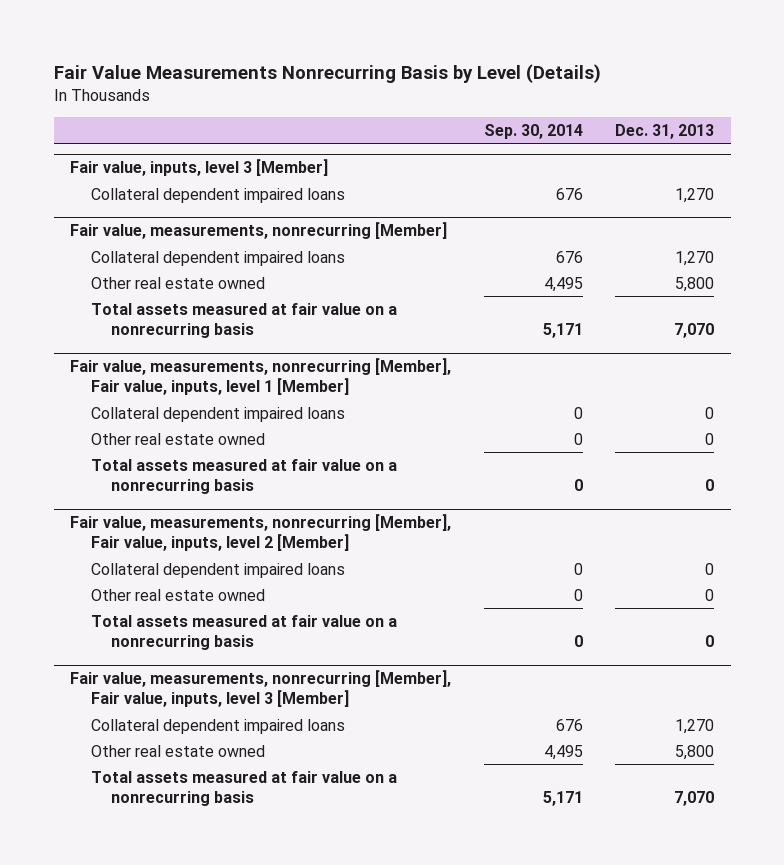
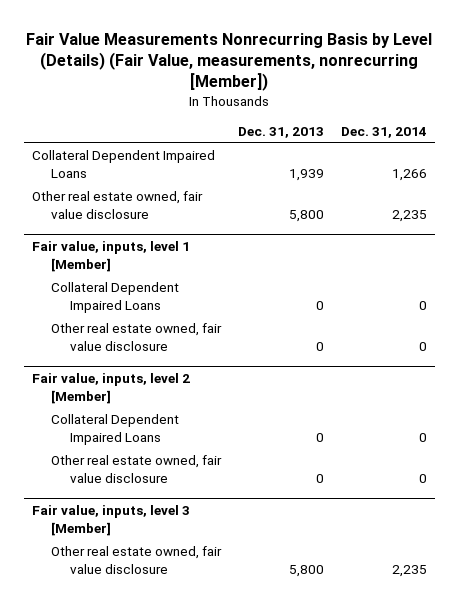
- Fair Value Measurements Nonrecurring Basis by Level (Details)
+ Fair Value Measurements Nonrecurring Basis by Level (Details) (Fair Value, measurements, nonrecurring [Member])
- | Sep. 30, 2014 | Dec. 31, 2013
+ | Dec. 31, 2013 | Dec. 31, 2014
+ Collateral Dependent Impaired Loans | 1,939 | 1,266
+ Other real estate owned, fair value disclosure | 5,800 | 2,235
+ Fair value, inputs, level 1 [Member]
+ Collateral Dependent Impaired Loans | 0 | 0
+ Other real estate owned, fair value disclosure | 0 | 0
+ Fair value, inputs, level 2 [Member]
+ Collateral Dependent Impaired Loans | 0 | 0
+ Other real estate owned, fair value disclosure | 0 | 0
@ Fair value, inputs, level 3 [Member]
- Collateral dependent impaired loans | 676 | 1,270
- Fair value, measurements, nonrecurring [Member]
- Collateral dependent impaired loans | 676 | 1,270
- Other real estate owned | 4,495 | 5,800
- Total assets measured at fair value on a nonrecurring basis | 5,171 | 7,070
- Fair value, measurements, nonrecurring [Member], Fair value, inputs, level 1 [Member]
- Collateral dependent impaired loans | 0 | 0
- Other real estate owned | 0 | 0
- Total assets measured at fair value on a nonrecurring basis | 0 | 0
- Fair value, measurements, nonrecurring [Member], Fair value, inputs, level 2 [Member]
- Collateral dependent impaired loans | 0 | 0
- Other real estate owned | 0 | 0
- Total assets measured at fair value on a nonrecurring basis | 0 | 0
- Fair value, measurements, nonrecurring [Member], Fair value, inputs, level 3 [Member]
- Collateral dependent impaired loans | 676 | 1,270
- Other real estate owned | 4,495 | 5,800
- Total assets measured at fair value on a nonrecurring basis | 5,171 | 7,070
@ Fair value, inputs, level 3 [Member]
+ Other real estate owned, fair value disclosure | 5,800 | 2,235

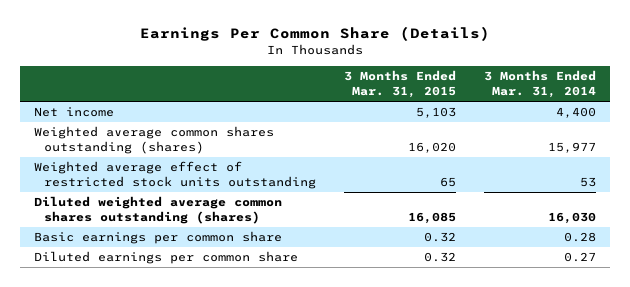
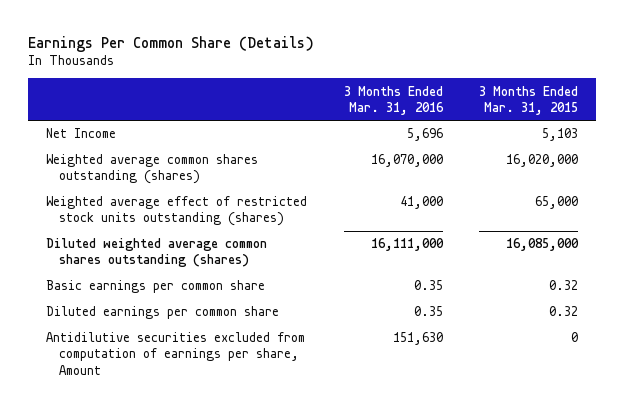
- | 3 Months Ended Mar. 31, 2015 | 3 Months Ended Mar. 31, 2014
+ | 3 Months Ended Mar. 31, 2016 | 3 Months Ended Mar. 31, 2015
- Net income | 5,103 | 4,400
- Weighted average common shares outstanding (shares) | 16,020 | 15,977
- Weighted average effect of restricted stock units outstanding | 65 | 53
- Diluted weighted average common shares outstanding (shares) | 16,085 | 16,030
+ Net Income | 5,696 | 5,103
+ Weighted average common shares outstanding (shares) | 16,070,000 | 16,020,000
+ Weighted average effect of restricted stock units outstanding (shares) | 41,000 | 65,000
+ Diluted weighted average common shares outstanding (shares) | 16,111,000 | 16,085,000
+ Antidilutive securities excluded from computation of earnings per share, Amount | 151,630 | 0

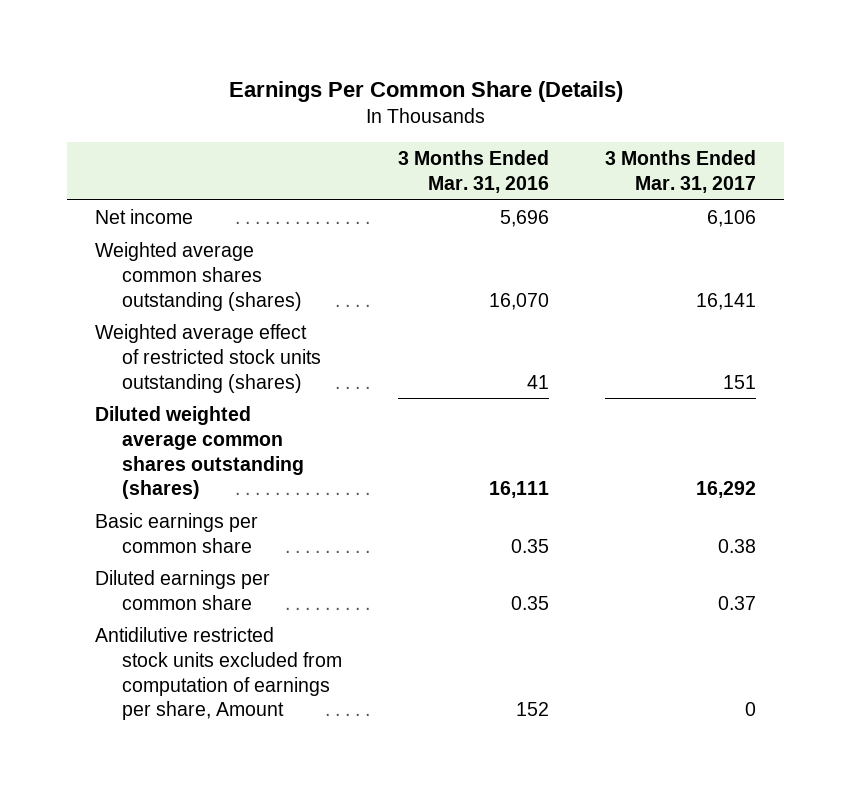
- | 3 Months Ended Mar. 31, 2016 | 3 Months Ended Mar. 31, 2015
+ | 3 Months Ended Mar. 31, 2016 | 3 Months Ended Mar. 31, 2017
- Net Income | 5,696 | 5,103
- Weighted average common shares outstanding (shares) | 16,070,000 | 16,020,000
- Weighted average effect of restricted stock units outstanding (shares) | 41,000 | 65,000
- Diluted weighted average common shares outstanding (shares) | 16,111,000 | 16,085,000
+ Net income | 5,696 | 6,106
+ Weighted average common shares outstanding (shares) | 16,070 | 16,141
+ Weighted average effect of restricted stock units outstanding (shares) | 41 | 151
+ Diluted weighted average common shares outstanding (shares) | 16,111 | 16,292
- Antidilutive securities excluded from computation of earnings per share, Amount | 151,630 | 0
+ Antidilutive restricted stock units excluded from computation of earnings per share, Amount | 152 | 0

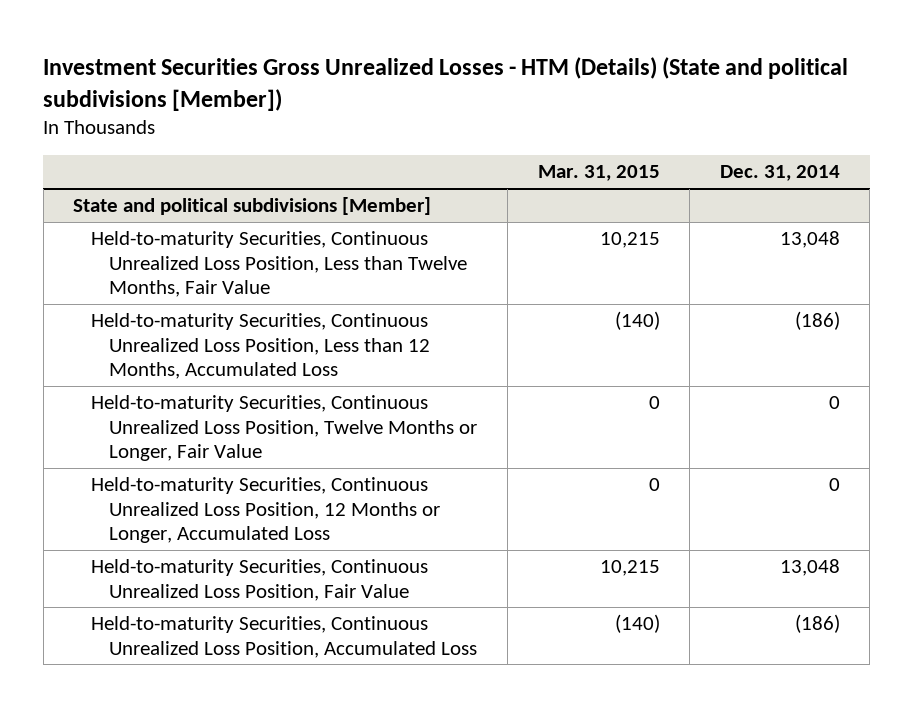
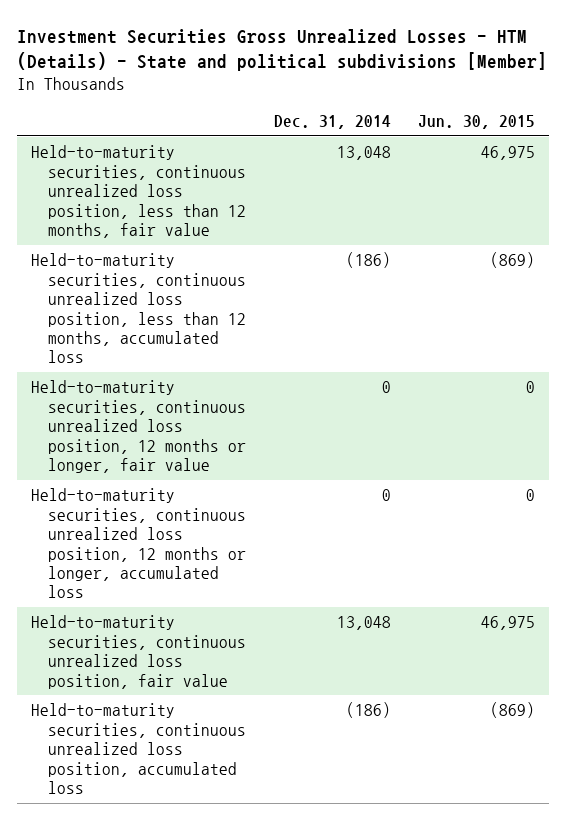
- Investment Securities Gross Unrealized Losses - HTM (Details) (State and political subdivisions [Member])
+ Investment Securities Gross Unrealized Losses - HTM (Details) - State and political subdivisions [Member]
- | Mar. 31, 2015 | Dec. 31, 2014
+ | Dec. 31, 2014 | Jun. 30, 2015
- State and political subdivisions [Member]
- Held-to-maturity Securities, Continuous Unrealized Loss Position, Less than Twelve Months, Fair Value | 10,215 | 13,048
- Held-to-maturity Securities, Continuous Unrealized Loss Position, Less than 12 Months, Accumulated Loss | (140) | (186)
- Held-to-maturity Securities, Continuous Unrealized Loss Position, Twelve Months or Longer, Fair Value | 0 | 0
- Held-to-maturity Securities, Continuous Unrealized Loss Position, 12 Months or Longer, Accumulated Loss | 0 | 0
- Held-to-maturity Securities, Continuous Unrealized Loss Position, Fair Value | 10,215 | 13,048
- Held-to-maturity Securities, Continuous Unrealized Loss Position, Accumulated Loss | (140) | (186)
+ Held-to-maturity securities, continuous unrealized loss position, less than 12 months, fair value | 13,048 | 46,975
+ Held-to-maturity securities, continuous unrealized loss position, less than 12 months, accumulated loss | (186) | (869)
+ Held-to-maturity securities, continuous unrealized loss position, 12 months or longer, fair value | 0 | 0
+ Held-to-maturity securities, continuous unrealized loss position, 12 months or longer, accumulated loss | 0 | 0
+ Held-to-maturity securities, continuous unrealized loss position, fair value | 13,048 | 46,975
+ Held-to-maturity securities, continuous unrealized loss position, accumulated loss | (186) | (869)

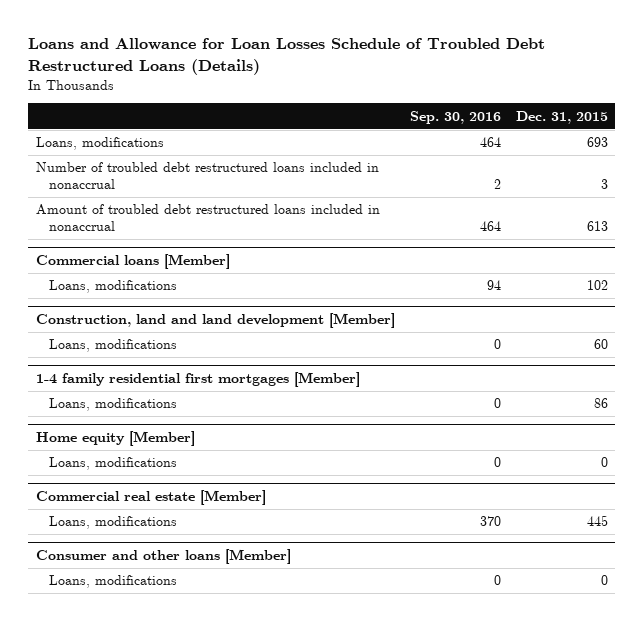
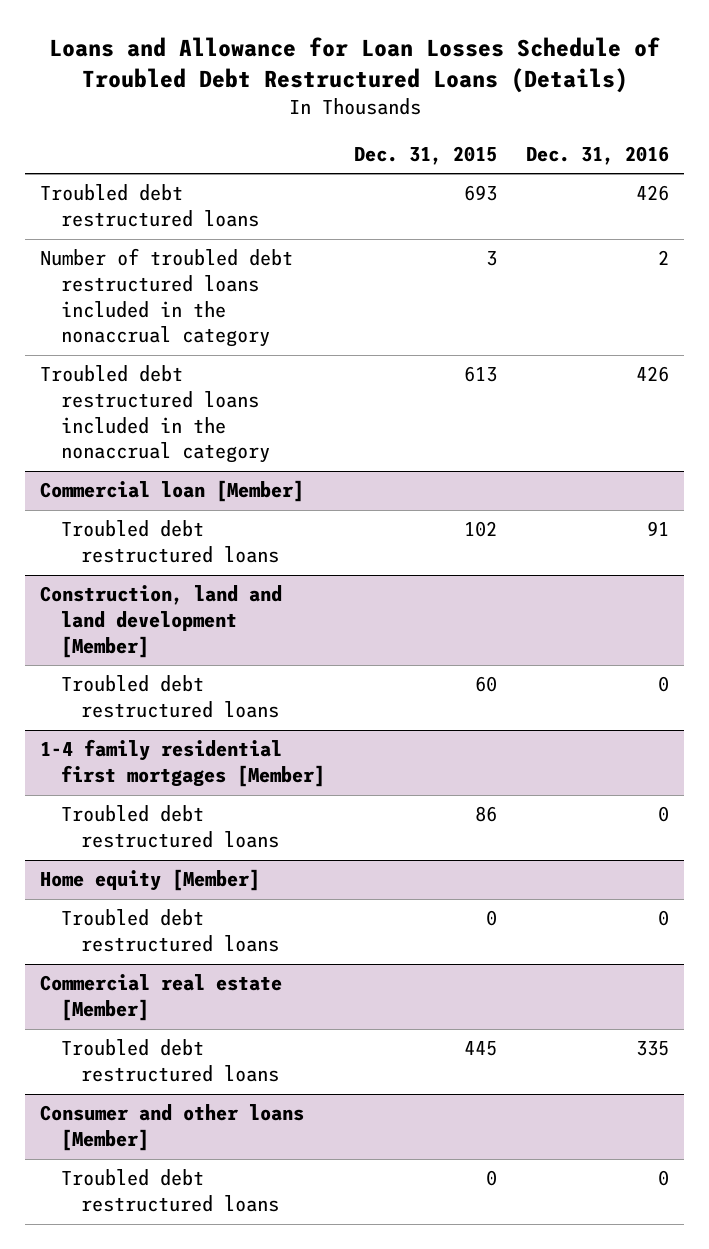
- | Sep. 30, 2016 | Dec. 31, 2015
+ | Dec. 31, 2015 | Dec. 31, 2016
- Loans, modifications | 464 | 693
- Number of troubled debt restructured loans included in nonaccrual | 2 | 3
- Amount of troubled debt restructured loans included in nonaccrual | 464 | 613
- Commercial loans [Member]
- Loans, modifications | 94 | 102
+ Troubled debt restructured loans | 693 | 426
+ Number of troubled debt restructured loans included in the nonaccrual category | 3 | 2
+ Troubled debt restructured loans included in the nonaccrual category | 613 | 426
+ Commercial loan [Member]
+ Troubled debt restructured loans | 102 | 91
@ Construction, land and land development [Member]
- Loans, modifications | 0 | 60
+ Troubled debt restructured loans | 60 | 0
@ 1-4 family residential first mortgages [Member]
- Loans, modifications | 0 | 86
+ Troubled debt restructured loans | 86 | 0
@ Home equity [Member]
- Loans, modifications | 0 | 0
+ Troubled debt restructured loans | 0 | 0
@ Commercial real estate [Member]
- Loans, modifications | 370 | 445
+ Troubled debt restructured loans | 445 | 335
@ Consumer and other loans [Member]
- Loans, modifications | 0 | 0
+ Troubled debt restructured loans | 0 | 0

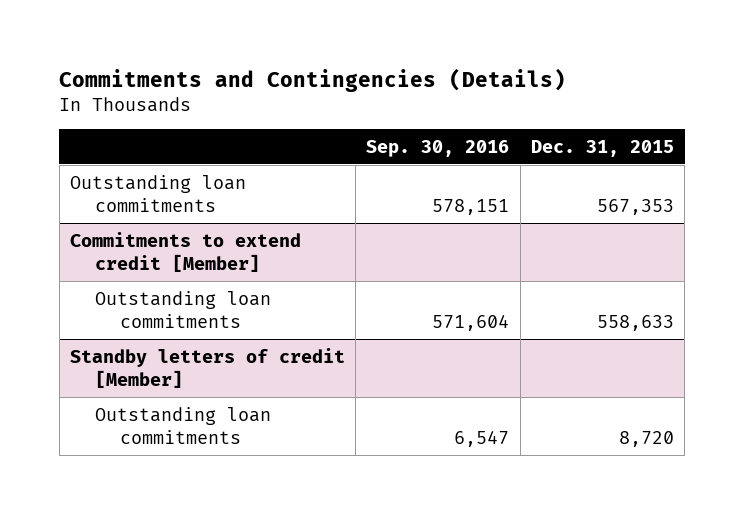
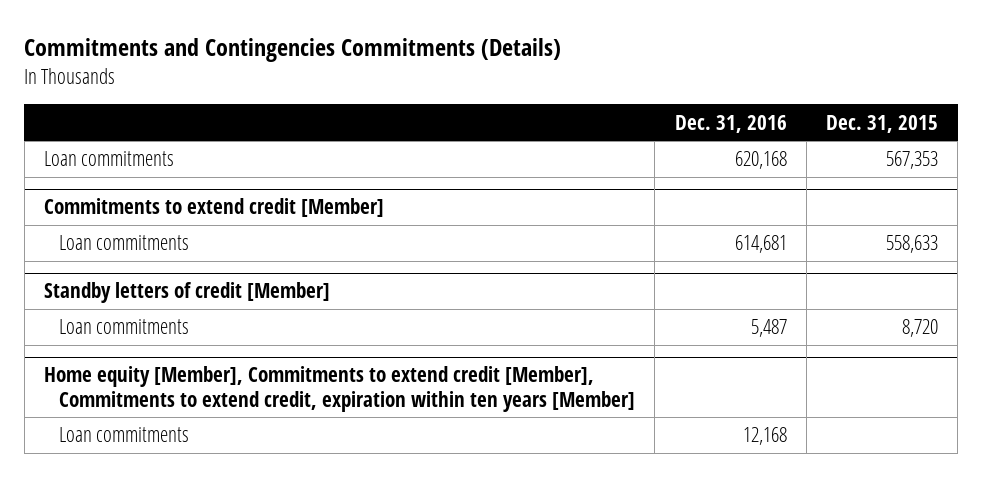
- Commitments and Contingencies (Details)
+ Commitments and Contingencies Commitments (Details)
- | Sep. 30, 2016 | Dec. 31, 2015
+ | Dec. 31, 2016 | Dec. 31, 2015
- Outstanding loan commitments | 578,151 | 567,353
+ Loan commitments | 620,168 | 567,353
@ Commitments to extend credit [Member]
- Outstanding loan commitments | 571,604 | 558,633
+ Loan commitments | 614,681 | 558,633
@ Standby letters of credit [Member]
- Outstanding loan commitments | 6,547 | 8,720
+ Loan commitments | 5,487 | 8,720
+ Home equity [Member], Commitments to extend credit [Member], Commitments to extend credit, expiration within ten years [Member]
+ Loan commitments | 12,168 |

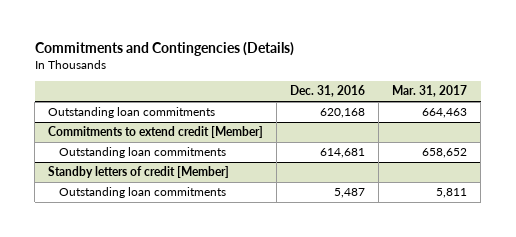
- Commitments and Contingencies Commitments (Details)
+ Commitments and Contingencies (Details)
- | Dec. 31, 2016 | Dec. 31, 2015
+ | Dec. 31, 2016 | Mar. 31, 2017
- Loan commitments | 620,168 | 567,353
+ Outstanding loan commitments | 620,168 | 664,463
@ Commitments to extend credit [Member]
- Loan commitments | 614,681 | 558,633
+ Outstanding loan commitments | 614,681 | 658,652
@ Standby letters of credit [Member]
- Loan commitments | 5,487 | 8,720
- Home equity [Member], Commitments to extend credit [Member], Commitments to extend credit, expiration within ten years [Member]
- Loan commitments | 12,168 |
@ Standby letters of credit [Member]
+ Outstanding loan commitments | 5,487 | 5,811

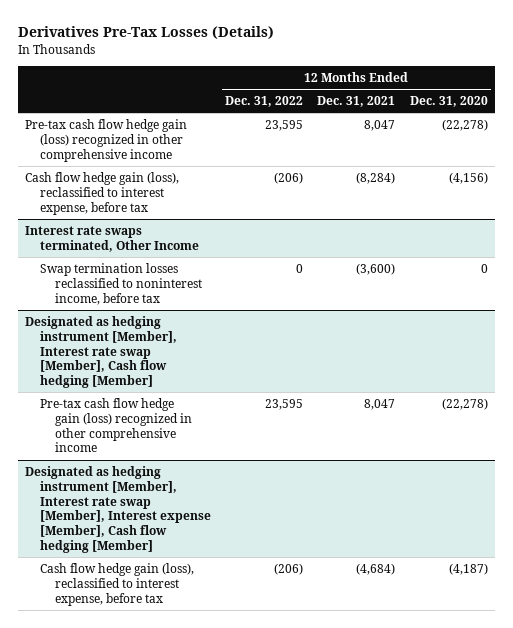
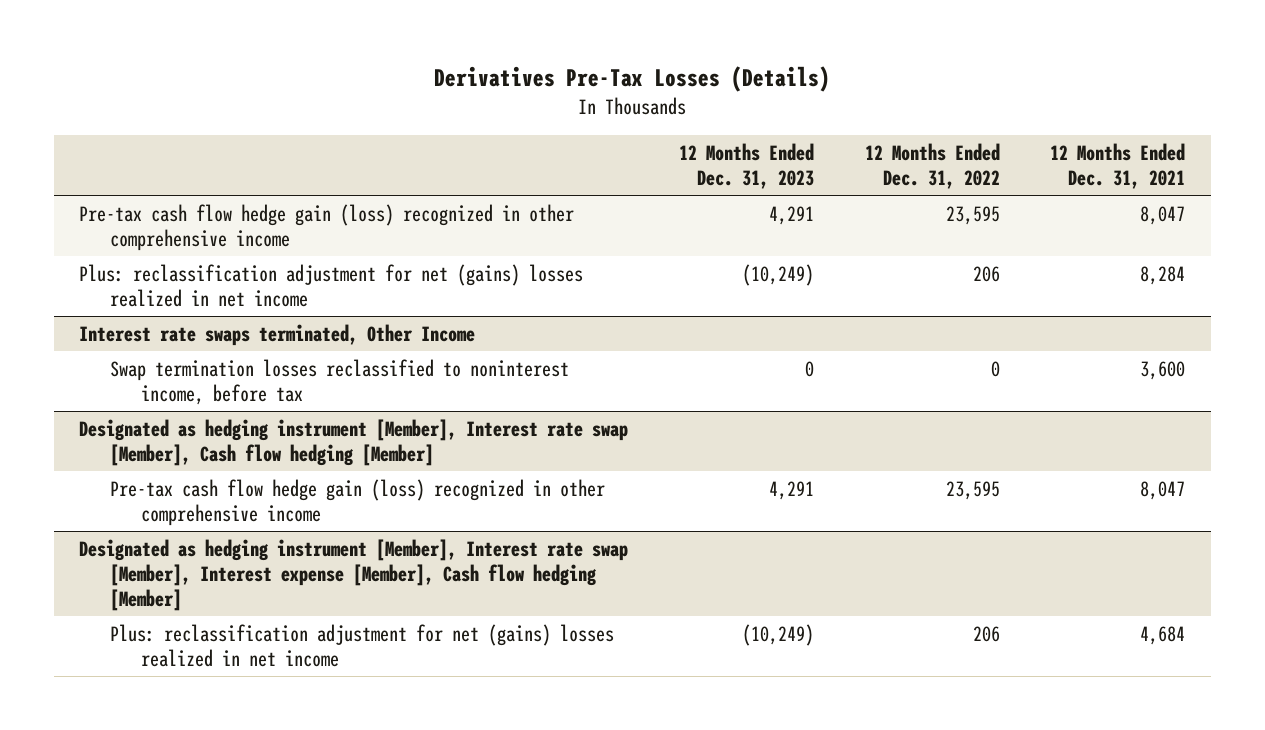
- | 12 Months Ended Dec. 31, 2022 | 12 Months Ended Dec. 31, 2021 | 12 Months Ended Dec. 31, 2020
+ | 12 Months Ended Dec. 31, 2023 | 12 Months Ended Dec. 31, 2022 | 12 Months Ended Dec. 31, 2021
- Cash flow hedge gain (loss), reclassified to interest expense, before tax | (206) | (8,284) | (4,156)
+ Plus: reclassification adjustment for net (gains) losses realized in net income | (10,249) | 206 | 8,284
@ Interest rate swaps terminated, Other Income
- Swap termination losses reclassified to noninterest income, before tax | 0 | (3,600) | 0
+ Swap termination losses reclassified to noninterest income, before tax | 0 | 0 | 3,600
@ Designated as hedging instrument [Member], Interest rate swap [Member], Interest expense [Member], Cash flow hedging [Member]
- Cash flow hedge gain (loss), reclassified to interest expense, before tax | (206) | (4,684) | (4,187)
+ Plus: reclassification adjustment for net (gains) losses realized in net income | (10,249) | 206 | 4,684

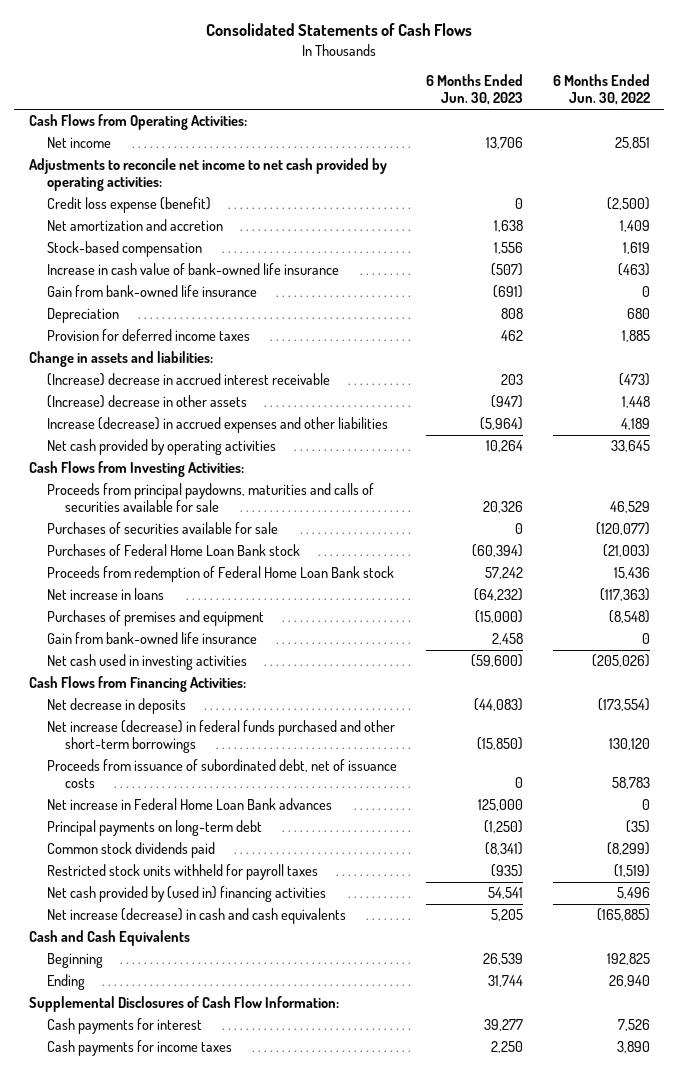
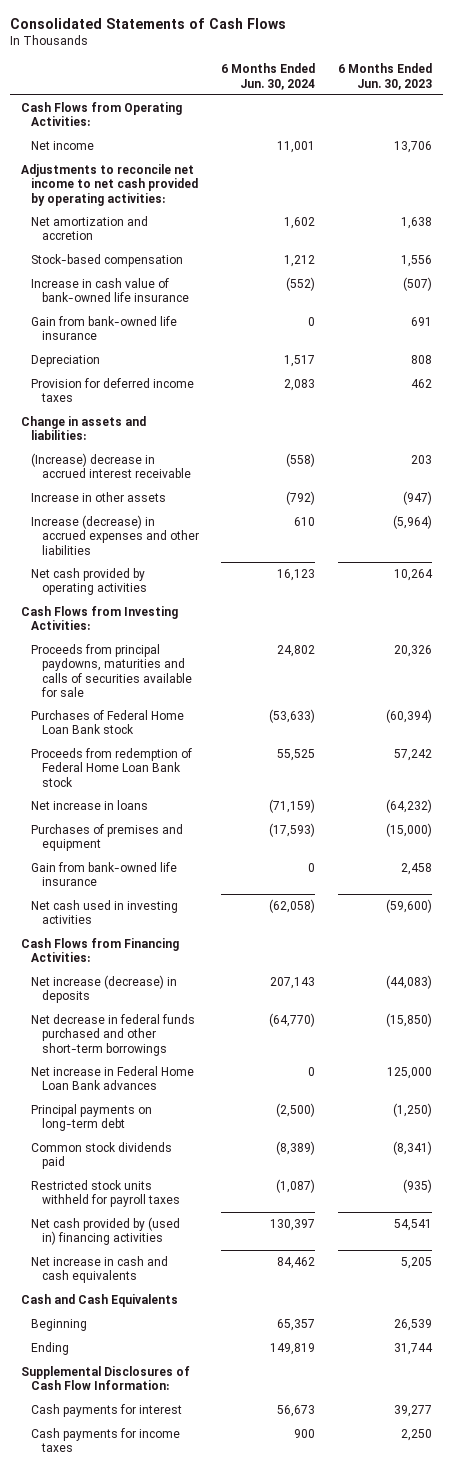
- | 6 Months Ended Jun. 30, 2023 | 6 Months Ended Jun. 30, 2022
+ | 6 Months Ended Jun. 30, 2024 | 6 Months Ended Jun. 30, 2023
- Credit loss expense (benefit) | 0 | (2,500)
- Gain from bank-owned life insurance | (691) | 0
+ Gain from bank-owned life insurance | 0 | 691
- (Increase) decrease in other assets | (947) | 1,448
+ Increase in other assets | (792) | (947)
- Purchases of securities available for sale | 0 | (120,077)
- Net decrease in deposits | (44,083) | (173,554)
- Net increase (decrease) in federal funds purchased and other short-term borrowings | (15,850) | 130,120
- Proceeds from issuance of subordinated debt, net of issuance costs | 0 | 58,783
+ Net increase (decrease) in deposits | 207,143 | (44,083)
+ Net decrease in federal funds purchased and other short-term borrowings | (64,770) | (15,850)
- Net increase (decrease) in cash and cash equivalents | 5,205 | (165,885)
+ Net increase in cash and cash equivalents | 84,462 | 5,205

